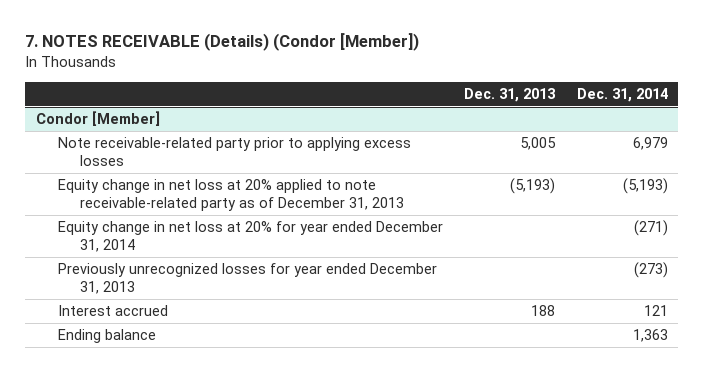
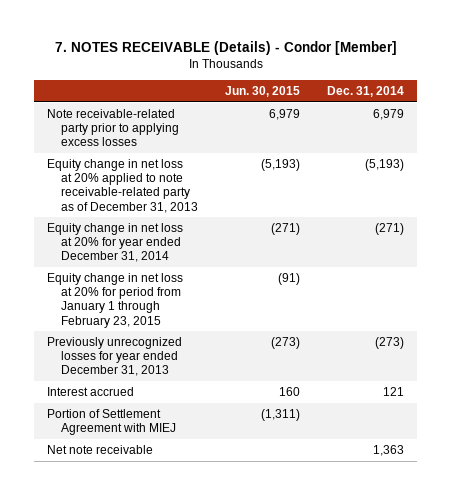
- 7. NOTES RECEIVABLE (Details) (Condor [Member])
+ 7. NOTES RECEIVABLE (Details) - Condor [Member]
- | Dec. 31, 2013 | Dec. 31, 2014
+ | Jun. 30, 2015 | Dec. 31, 2014
- Condor [Member]
+ Equity change in net loss at 20% for period from January 1 through February 23, 2015 | (91) |
- Ending balance | | 1,363
+ Portion of Settlement Agreement with MIEJ | (1,311) |
+ Net note receivable | | 1,363

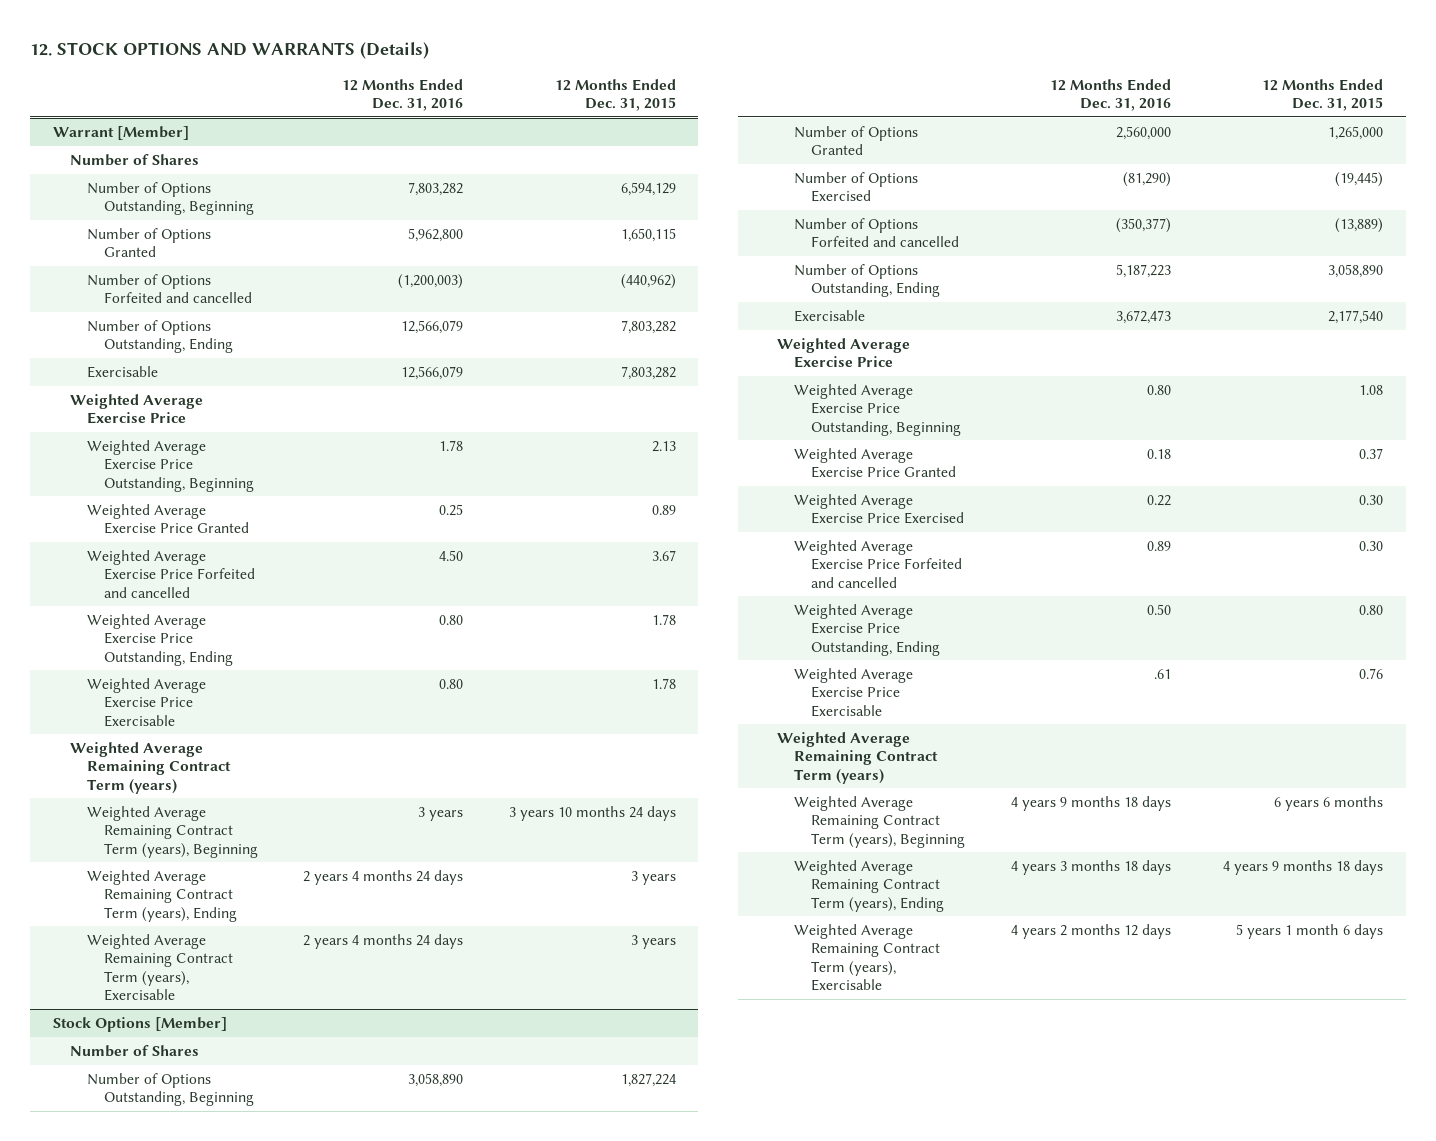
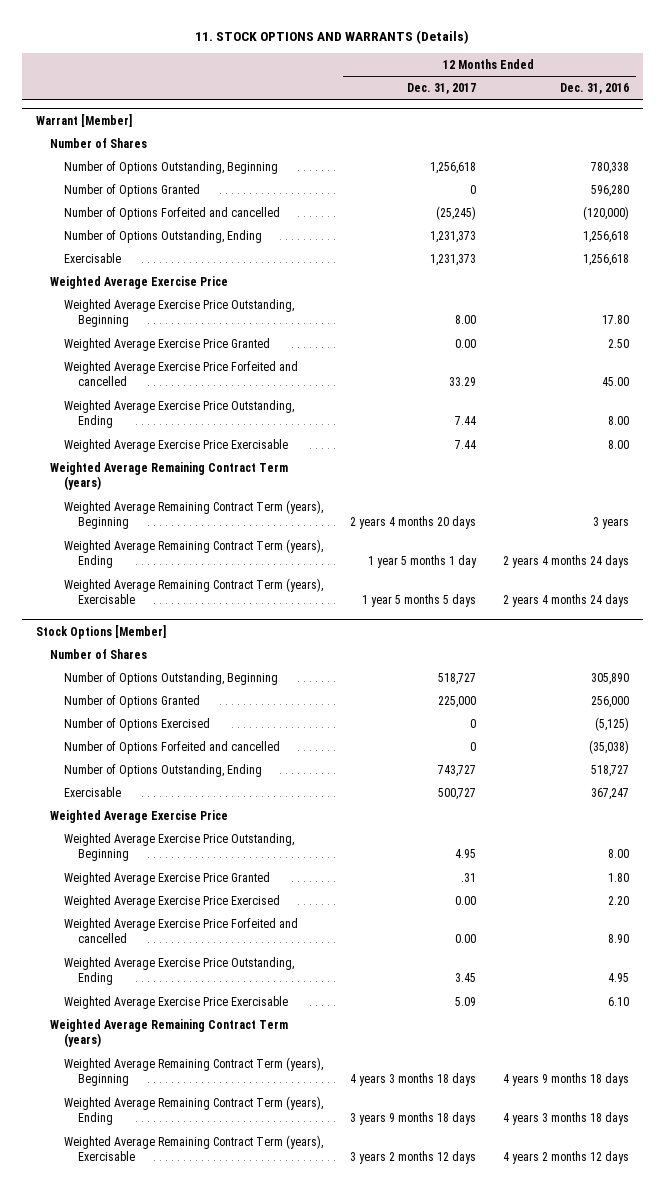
- 12. STOCK OPTIONS AND WARRANTS (Details)
+ 11. STOCK OPTIONS AND WARRANTS (Details)
- | 12 Months Ended Dec. 31, 2016 | 12 Months Ended Dec. 31, 2015
+ | 12 Months Ended Dec. 31, 2017 | 12 Months Ended Dec. 31, 2016
@ Warrant [Member]
- Number of Options Outstanding, Beginning | 7,803,282 | 6,594,129
- Number of Options Granted | 5,962,800 | 1,650,115
- Number of Options Forfeited and cancelled | (1,200,003) | (440,962)
- Number of Options Outstanding, Ending | 12,566,079 | 7,803,282
- Exercisable | 12,566,079 | 7,803,282
+ Number of Options Outstanding, Beginning | 1,256,618 | 780,338
+ Number of Options Granted | 0 | 596,280
+ Number of Options Forfeited and cancelled | (25,245) | (120,000)
+ Number of Options Outstanding, Ending | 1,231,373 | 1,256,618
+ Exercisable | 1,231,373 | 1,256,618
- Weighted Average Exercise Price Outstanding, Beginning | 1.78 | 2.13
- Weighted Average Exercise Price Granted | 0.25 | 0.89
- Weighted Average Exercise Price Forfeited and cancelled | 4.50 | 3.67
- Weighted Average Exercise Price Outstanding, Ending | 0.80 | 1.78
- Weighted Average Exercise Price Exercisable | 0.80 | 1.78
+ Weighted Average Exercise Price Outstanding, Beginning | 8.00 | 17.80
+ Weighted Average Exercise Price Granted | 0.00 | 2.50
+ Weighted Average Exercise Price Forfeited and cancelled | 33.29 | 45.00
+ Weighted Average Exercise Price Outstanding, Ending | 7.44 | 8.00
+ Weighted Average Exercise Price Exercisable | 7.44 | 8.00
@ Stock Options [Member]
- Number of Options Outstanding, Beginning | 3,058,890 | 1,827,224
- Number of Options Granted | 2,560,000 | 1,265,000
- Number of Options Exercised | (81,290) | (19,445)
- Number of Options Forfeited and cancelled | (350,377) | (13,889)
- Number of Options Outstanding, Ending | 5,187,223 | 3,058,890
- Exercisable | 3,672,473 | 2,177,540
+ Number of Options Outstanding, Beginning | 518,727 | 305,890
+ Number of Options Granted | 225,000 | 256,000
+ Number of Options Exercised | 0 | (5,125)
+ Number of Options Forfeited and cancelled | 0 | (35,038)
+ Number of Options Outstanding, Ending | 743,727 | 518,727
+ Exercisable | 500,727 | 367,247
- Weighted Average Exercise Price Outstanding, Beginning | 0.80 | 1.08
- Weighted Average Exercise Price Granted | 0.18 | 0.37
- Weighted Average Exercise Price Exercised | 0.22 | 0.30
- Weighted Average Exercise Price Forfeited and cancelled | 0.89 | 0.30
- Weighted Average Exercise Price Outstanding, Ending | 0.50 | 0.80
- Weighted Average Exercise Price Exercisable | .61 | 0.76
+ Weighted Average Exercise Price Outstanding, Beginning | 4.95 | 8.00
+ Weighted Average Exercise Price Granted | .31 | 1.80
+ Weighted Average Exercise Price Exercised | 0.00 | 2.20
+ Weighted Average Exercise Price Forfeited and cancelled | 0.00 | 8.90
+ Weighted Average Exercise Price Outstanding, Ending | 3.45 | 4.95
+ Weighted Average Exercise Price Exercisable | 5.09 | 6.10

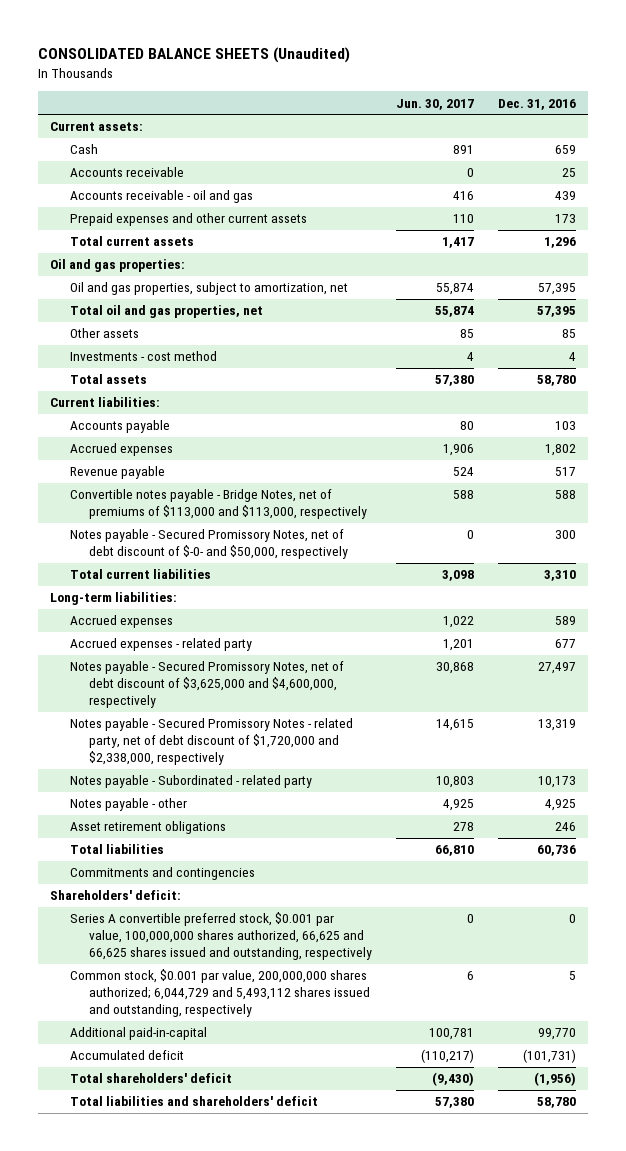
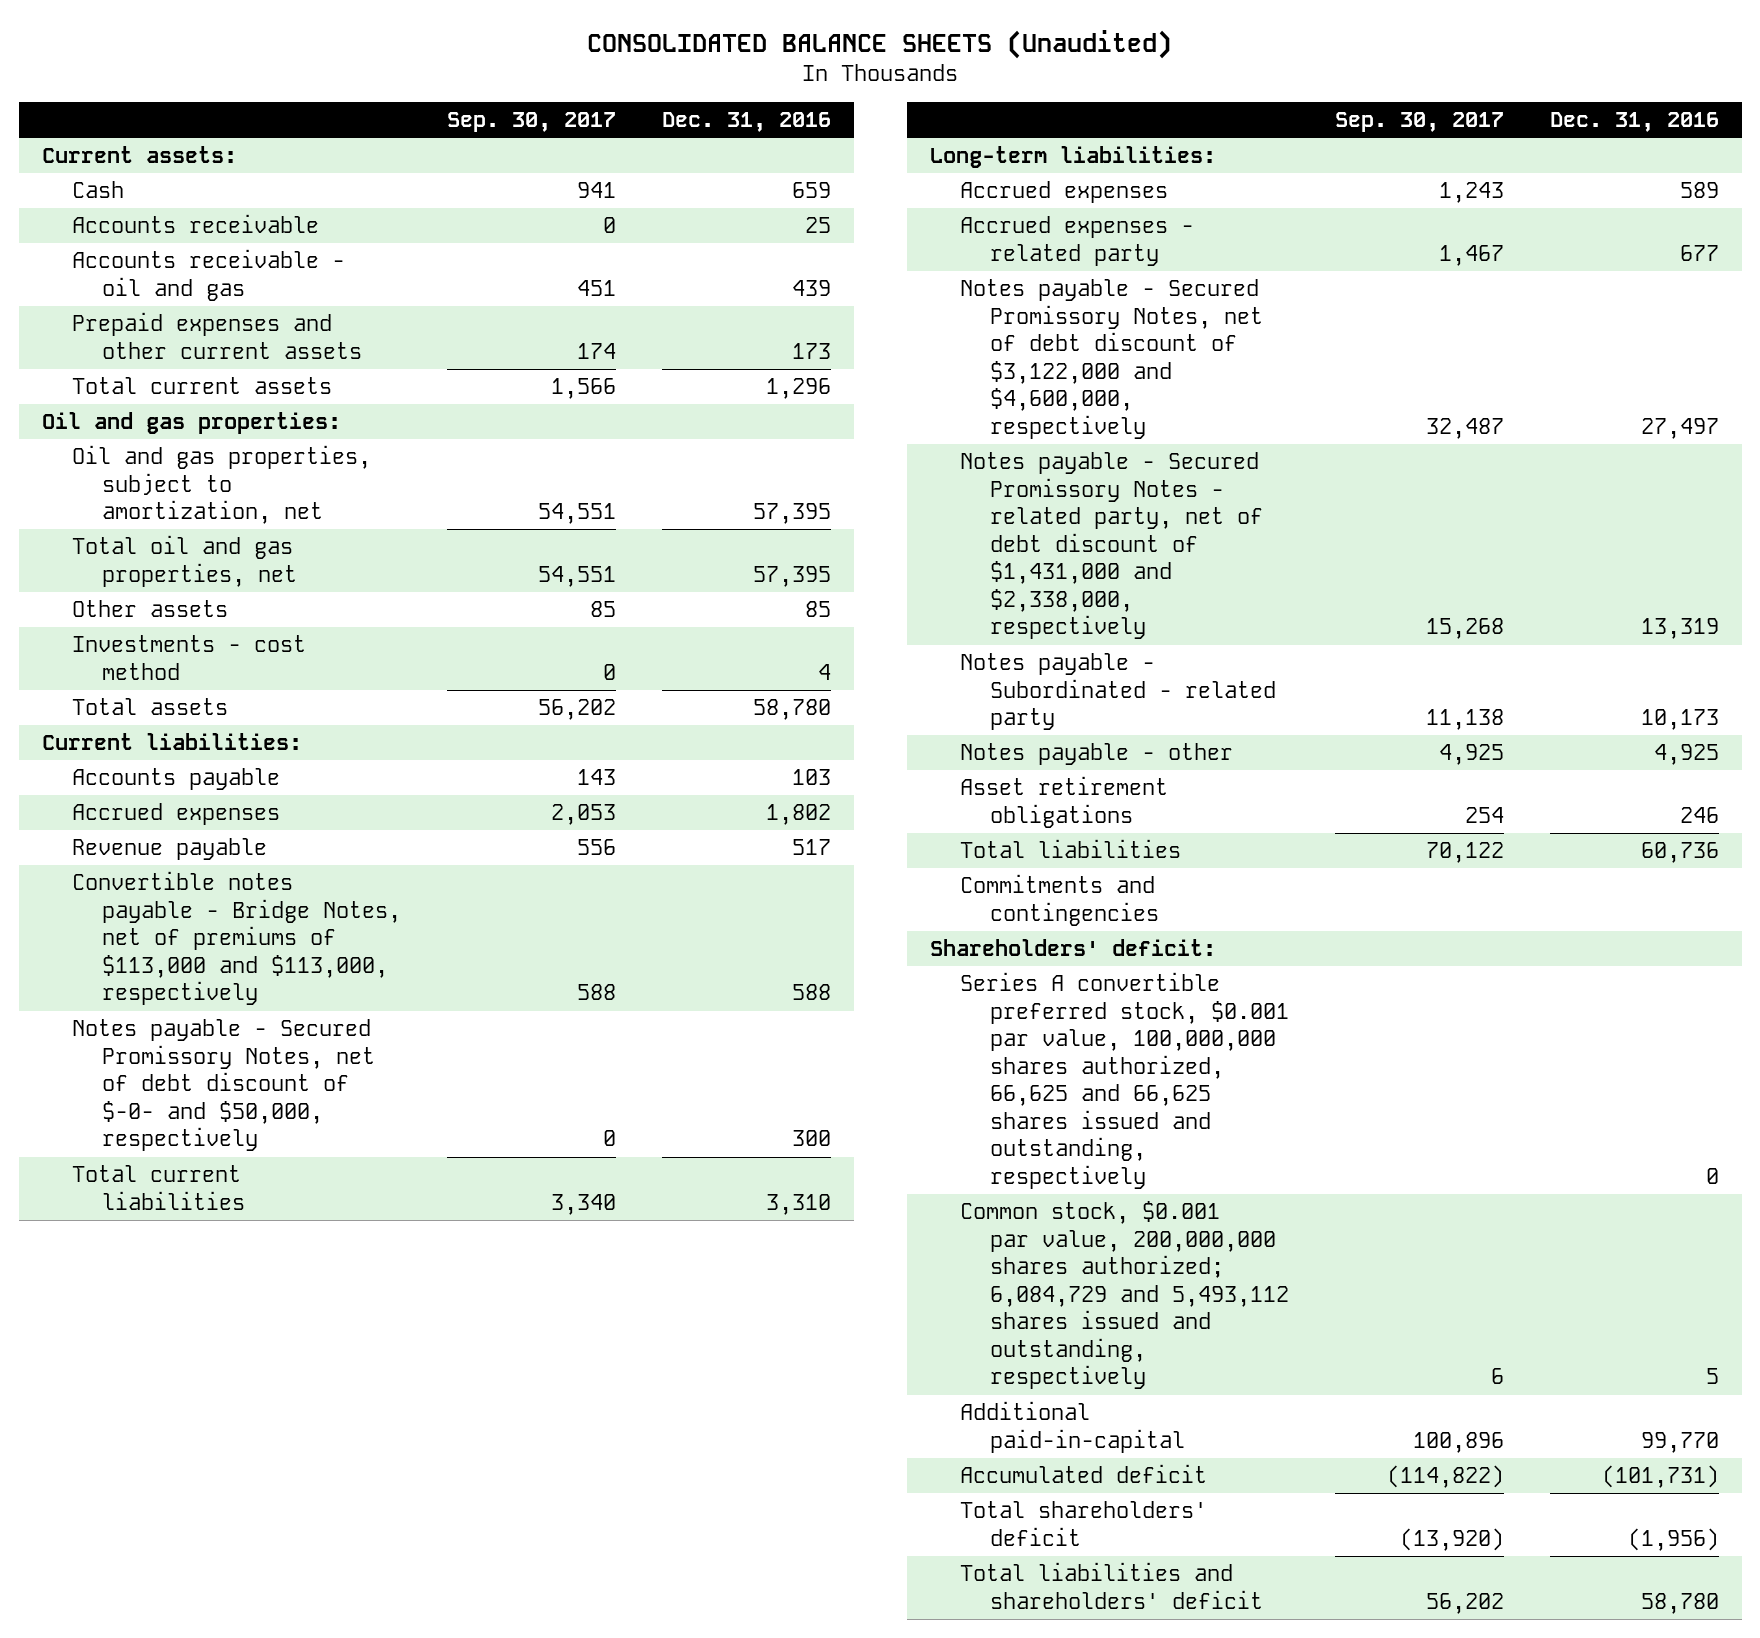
- | Jun. 30, 2017 | Dec. 31, 2016
+ | Sep. 30, 2017 | Dec. 31, 2016
- Notes payable - Secured Promissory Notes, net of debt discount of $3,625,000 and $4,600,000, respectively | 30,868 | 27,497
- Notes payable - Secured Promissory Notes - related party, net of debt discount of $1,720,000 and $2,338,000, respectively | 14,615 | 13,319
+ Notes payable - Secured Promissory Notes, net of debt discount of $3,122,000 and $4,600,000, respectively | 32,487 | 27,497
+ Notes payable - Secured Promissory Notes - related party, net of debt discount of $1,431,000 and $2,338,000, respectively | 15,268 | 13,319
- Common stock, $0.001 par value, 200,000,000 shares authorized; 6,044,729 and 5,493,112 shares issued and outstanding, respectively | 6 | 5
+ Common stock, $0.001 par value, 200,000,000 shares authorized; 6,084,729 and 5,493,112 shares issued and outstanding, respectively | 6 | 5

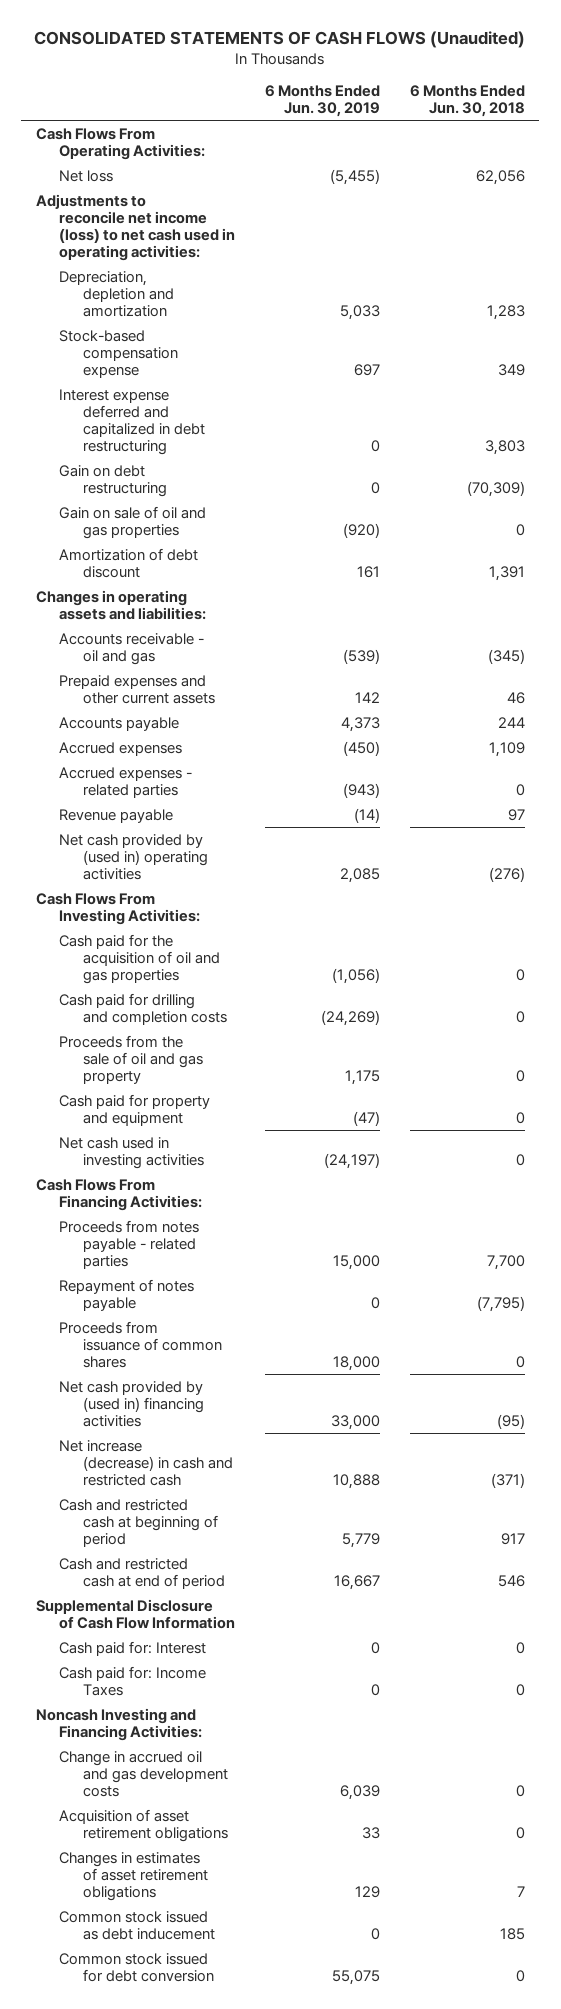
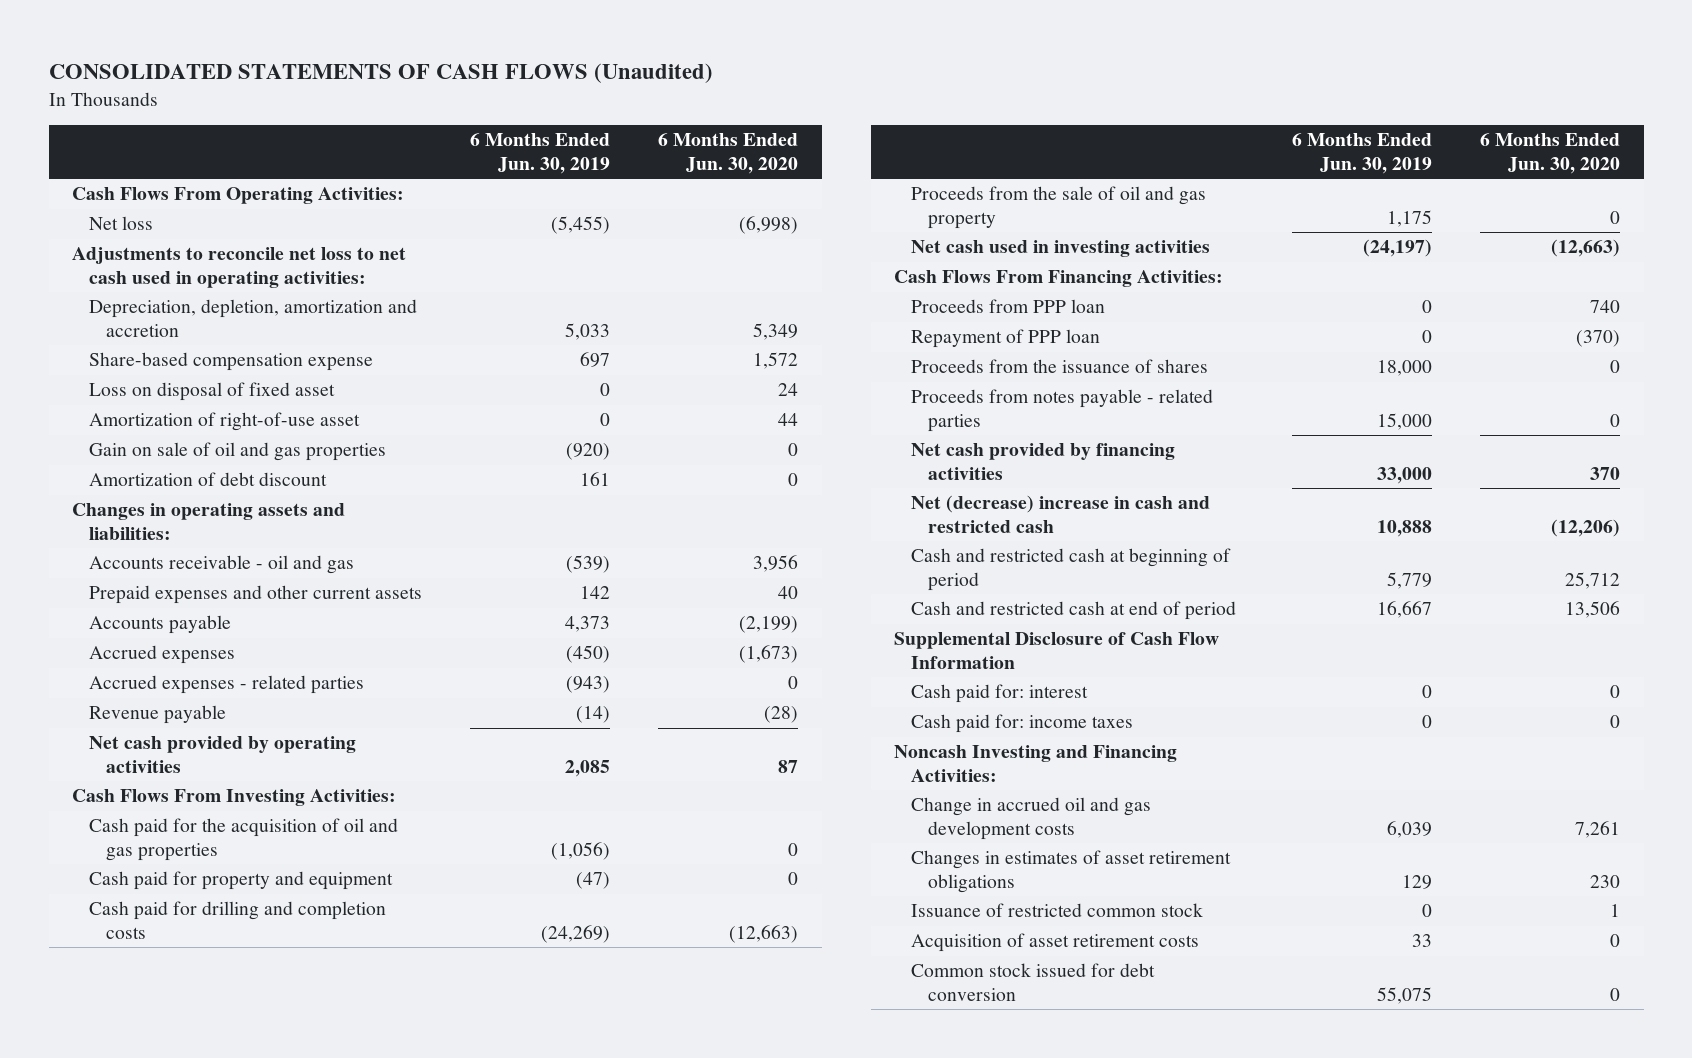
- | 6 Months Ended Jun. 30, 2019 | 6 Months Ended Jun. 30, 2018
+ | 6 Months Ended Jun. 30, 2019 | 6 Months Ended Jun. 30, 2020
- Adjustments to reconcile net income (loss) to net cash used in operating activities:
- Depreciation, depletion and amortization | 5,033 | 1,283
- Stock-based compensation expense | 697 | 349
- Interest expense deferred and capitalized in debt restructuring | 0 | 3,803
- Gain on debt restructuring | 0 | (70,309)
+ Adjustments to reconcile net loss to net cash used in operating activities:
+ Depreciation, depletion, amortization and accretion | 5,033 | 5,349
+ Share-based compensation expense | 697 | 1,572
+ Loss on disposal of fixed asset | 0 | 24
+ Amortization of right-of-use asset | 0 | 44
- Net cash provided by (used in) operating activities | 2,085 | (276)
+ Net cash provided by operating activities | 2,085 | 87
moved up: Cash paid for property and equipment | (47) | 0
+ Proceeds from PPP loan | 0 | 740
+ Repayment of PPP loan | 0 | (370)
+ Proceeds from the issuance of shares | 18,000 | 0
- Repayment of notes payable | 0 | (7,795)
- Proceeds from issuance of common shares | 18,000 | 0
- Net cash provided by (used in) financing activities | 33,000 | (95)
- Net increase (decrease) in cash and restricted cash | 10,888 | (371)
+ Net cash provided by financing activities | 33,000 | 370
+ Net (decrease) increase in cash and restricted cash | 10,888 | (12,206)
- Cash paid for: Interest | 0 | 0
- Cash paid for: Income Taxes | 0 | 0
+ Cash paid for: interest | 0 | 0
+ Cash paid for: income taxes | 0 | 0
- Acquisition of asset retirement obligations | 33 | 0
- Common stock issued as debt inducement | 0 | 185
+ Issuance of restricted common stock | 0 | 1
+ Acquisition of asset retirement costs | 33 | 0

